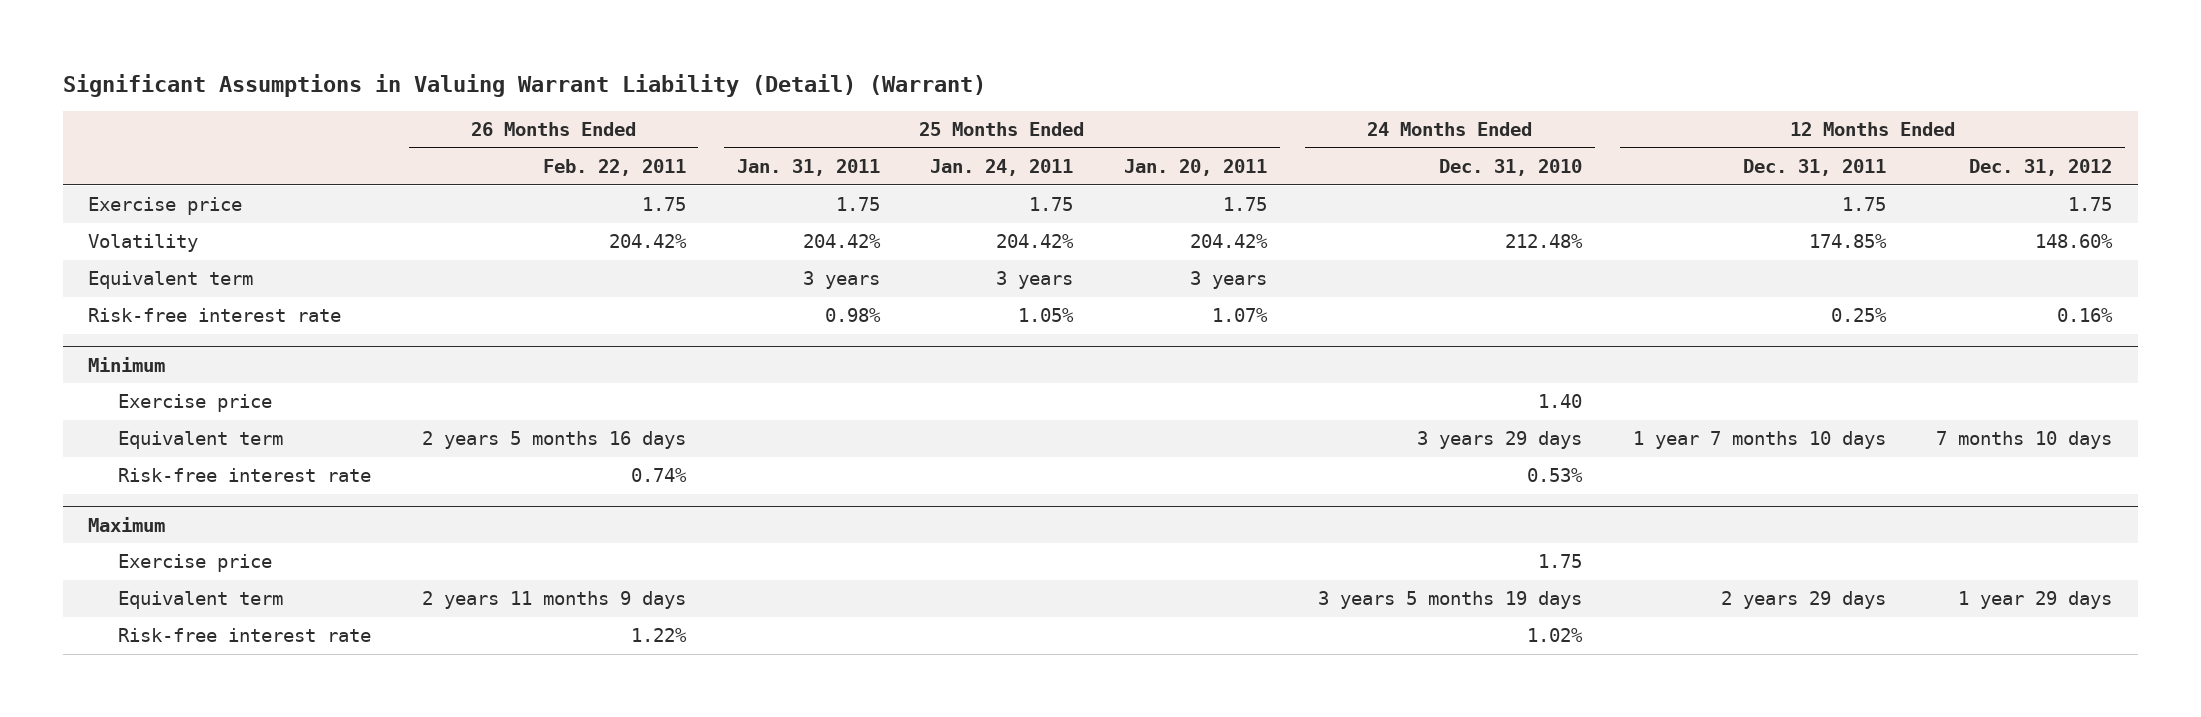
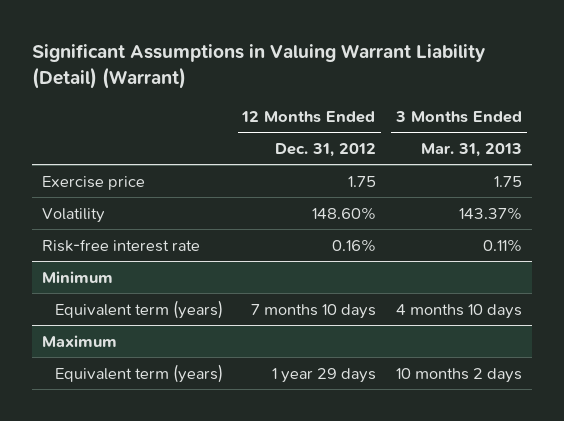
- | 26 Months Ended Feb. 22, 2011 | 25 Months Ended Jan. 31, 2011 | 25 Months Ended Jan. 24, 2011 | 25 Months Ended Jan. 20, 2011 | 24 Months Ended Dec. 31, 2010 | 12 Months Ended Dec. 31, 2011 | 12 Months Ended Dec. 31, 2012
+ | 12 Months Ended Dec. 31, 2012 | 3 Months Ended Mar. 31, 2013
- Equivalent term | | 3 years | 3 years | 3 years | | |
@ Minimum
- Exercise price | | | | | 1.40 | |
- Equivalent term | 2 years 5 months 16 days | | | | 3 years 29 days | 1 year 7 months 10 days | 7 months 10 days
- Risk-free interest rate | 0.74% | | | | 0.53% | |
+ Equivalent term (years) | 7 months 10 days | 4 months 10 days
@ Maximum
- Exercise price | | | | | 1.75 | |
- Equivalent term | 2 years 11 months 9 days | | | | 3 years 5 months 19 days | 2 years 29 days | 1 year 29 days
- Risk-free interest rate | 1.22% | | | | 1.02% | |
+ Equivalent term (years) | 1 year 29 days | 10 months 2 days

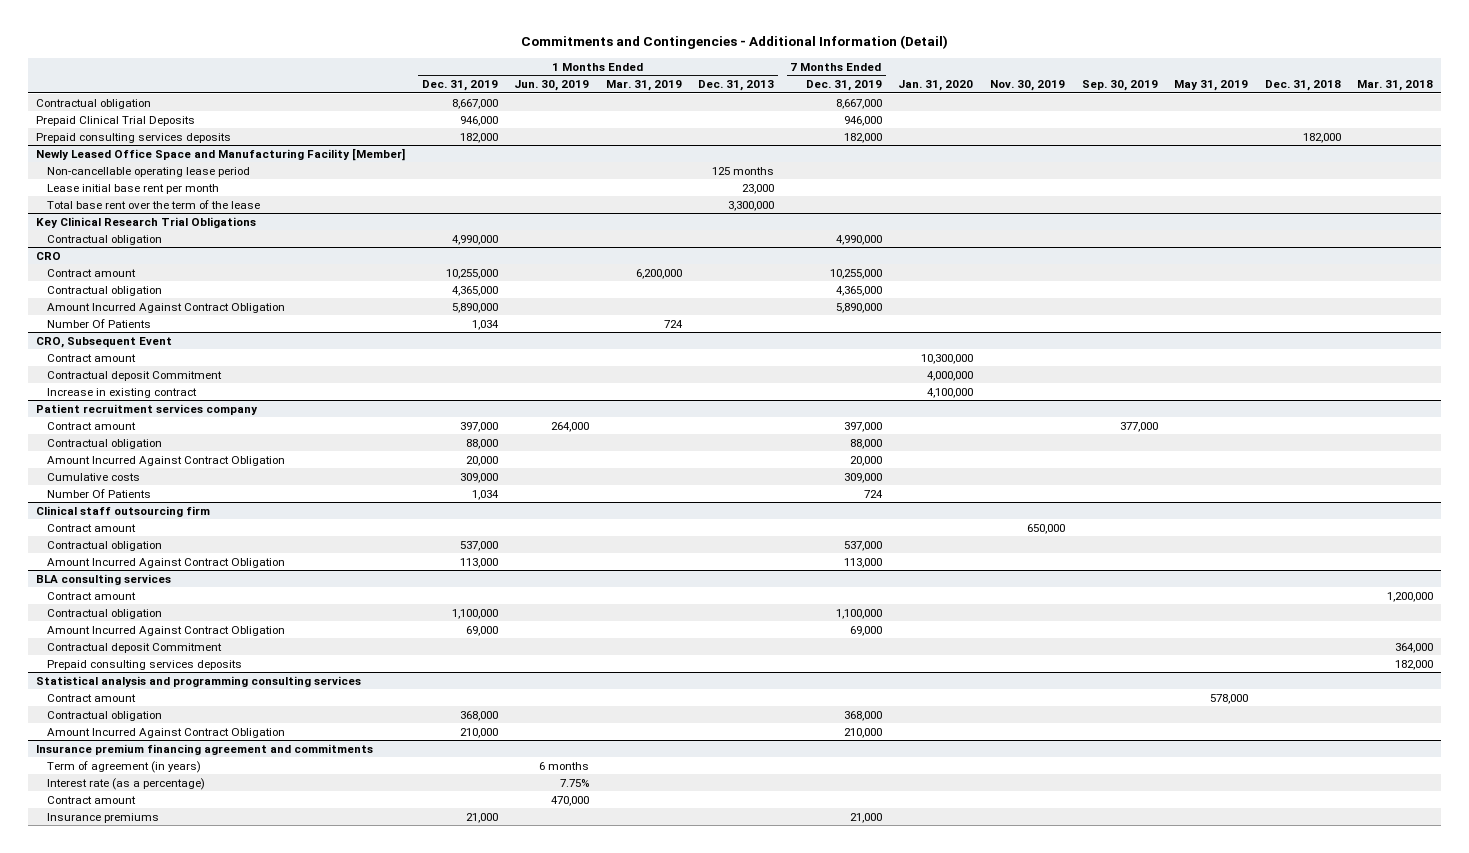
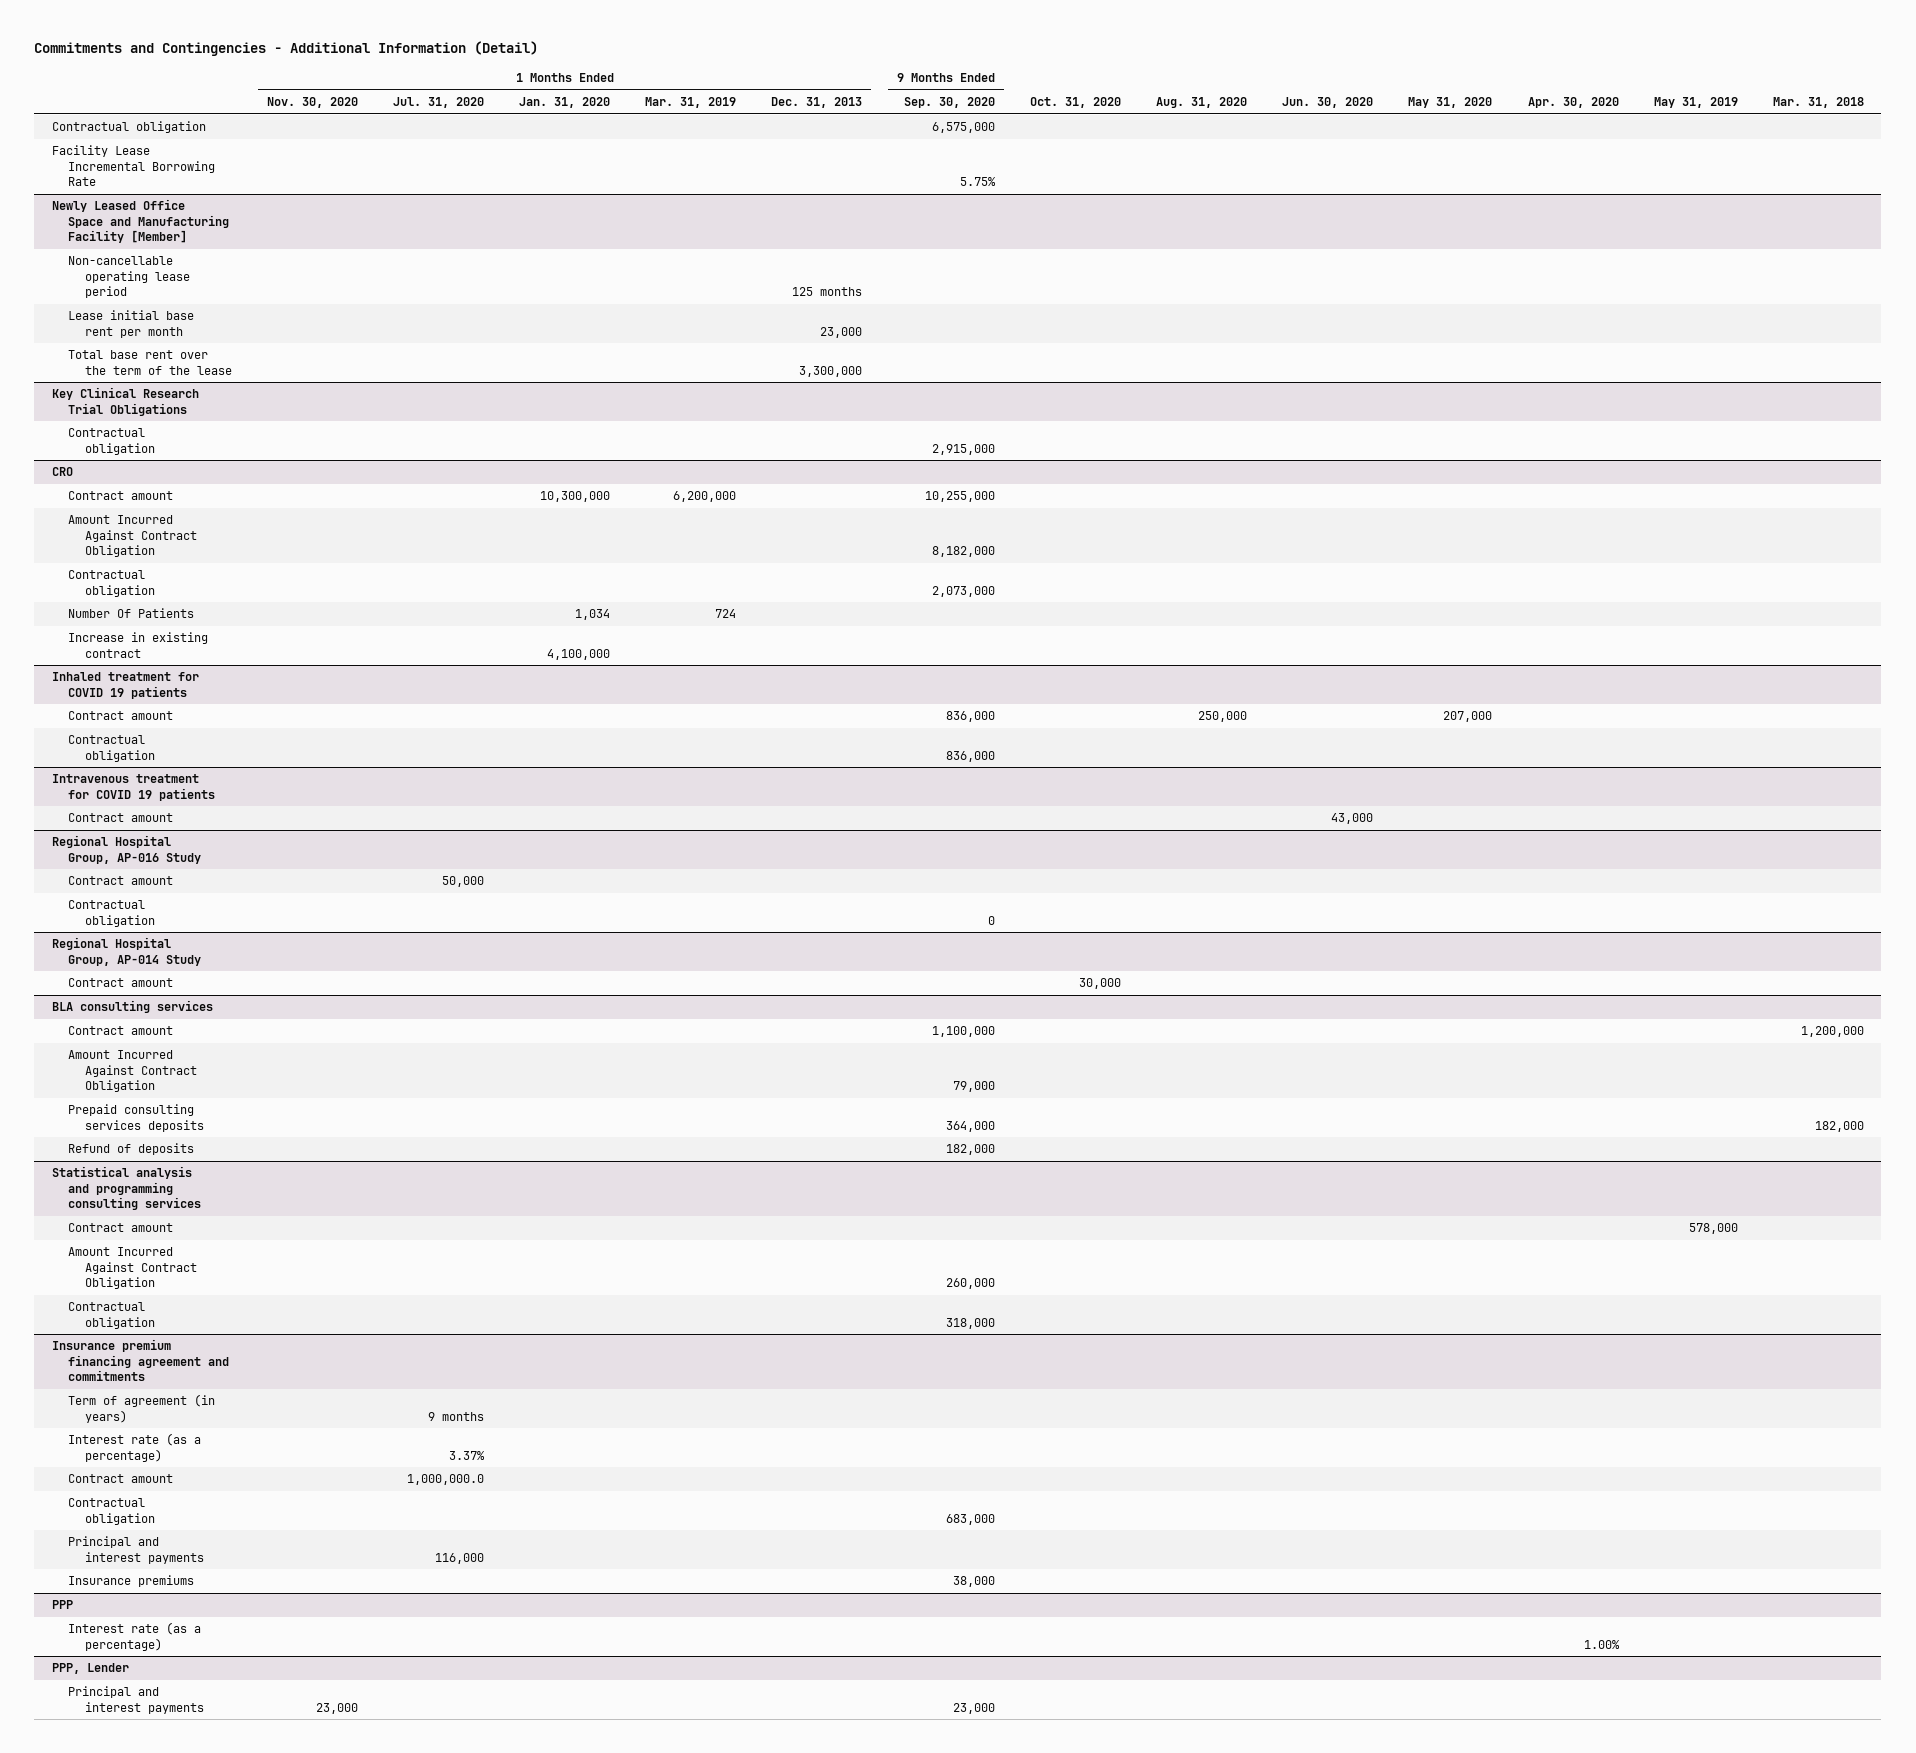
- | 1 Months Ended Dec. 31, 2019 | 1 Months Ended Jun. 30, 2019 | 1 Months Ended Mar. 31, 2019 | 1 Months Ended Dec. 31, 2013 | 7 Months Ended Dec. 31, 2019 | Jan. 31, 2020 | Nov. 30, 2019 | Sep. 30, 2019 | May 31, 2019 | Dec. 31, 2018 | Mar. 31, 2018
+ | 1 Months Ended Nov. 30, 2020 | 1 Months Ended Jul. 31, 2020 | 1 Months Ended Jan. 31, 2020 | 1 Months Ended Mar. 31, 2019 | 1 Months Ended Dec. 31, 2013 | 9 Months Ended Sep. 30, 2020 | Oct. 31, 2020 | Aug. 31, 2020 | Jun. 30, 2020 | May 31, 2020 | Apr. 30, 2020 | May 31, 2019 | Mar. 31, 2018
- Prepaid Clinical Trial Deposits | 946,000 | | | | 946,000 | | | | | |
- Prepaid consulting services deposits | 182,000 | | | | 182,000 | | | | | 182,000 |
+ Facility Lease Incremental Borrowing Rate | | | | | | 5.75% | | | | | | |
@ CRO
moved down: Contractual obligation | | | | | | 2,073,000 | | | | | | |
- CRO, Subsequent Event
- Contract amount | | | | | | 10,300,000 | | | | |
- Contractual deposit Commitment | | | | | | 4,000,000 | | | | |
- Increase in existing contract | | | | | | 4,100,000 | | | | |
- Patient recruitment services company
- Contract amount | 397,000 | 264,000 | | | 397,000 | | | 377,000 | | |
- Contractual obligation | 88,000 | | | | 88,000 | | | | | |
- Amount Incurred Against Contract Obligation | 20,000 | | | | 20,000 | | | | | |
- Cumulative costs | 309,000 | | | | 309,000 | | | | | |
- Number Of Patients | 1,034 | | | | 724 | | | | | |
- Clinical staff outsourcing firm
- Contract amount | | | | | | | 650,000 | | | |
- Contractual obligation | 537,000 | | | | 537,000 | | | | | |
- Amount Incurred Against Contract Obligation | 113,000 | | | | 113,000 | | | | | |
@ CRO
+ Increase in existing contract | | | 4,100,000 | | | | | | | | | |
+ Inhaled treatment for COVID 19 patients
+ Contract amount | | | | | | 836,000 | | 250,000 | | 207,000 | | |
+ Contractual obligation | | | | | | 836,000 | | | | | | |
+ Intravenous treatment for COVID 19 patients
+ Contract amount | | | | | | | | | 43,000 | | | |
+ Regional Hospital Group, AP-016 Study
+ Contract amount | | 50,000 | | | | | | | | | | |
+ Contractual obligation | | | | | | 0 | | | | | | |
+ Regional Hospital Group, AP-014 Study
+ Contract amount | | | | | | | 30,000 | | | | | |
@ BLA consulting services
- Contractual obligation | 1,100,000 | | | | 1,100,000 | | | | | |
- Contractual deposit Commitment | | | | | | | | | | | 364,000
+ Refund of deposits | | | | | | 182,000 | | | | | | |
@ Statistical analysis and programming consulting services
moved down: Contractual obligation | | | | | | 318,000 | | | | | | |
@ Insurance premium financing agreement and commitments
+ Contractual obligation | | | | | | 683,000 | | | | | | |
+ Principal and interest payments | | 116,000 | | | | | | | | | | |
+ PPP
+ Interest rate (as a percentage) | | | | | | | | | | | 1.00% | |
+ PPP, Lender
+ Principal and interest payments | 23,000 | | | | | 23,000 | | | | | | |

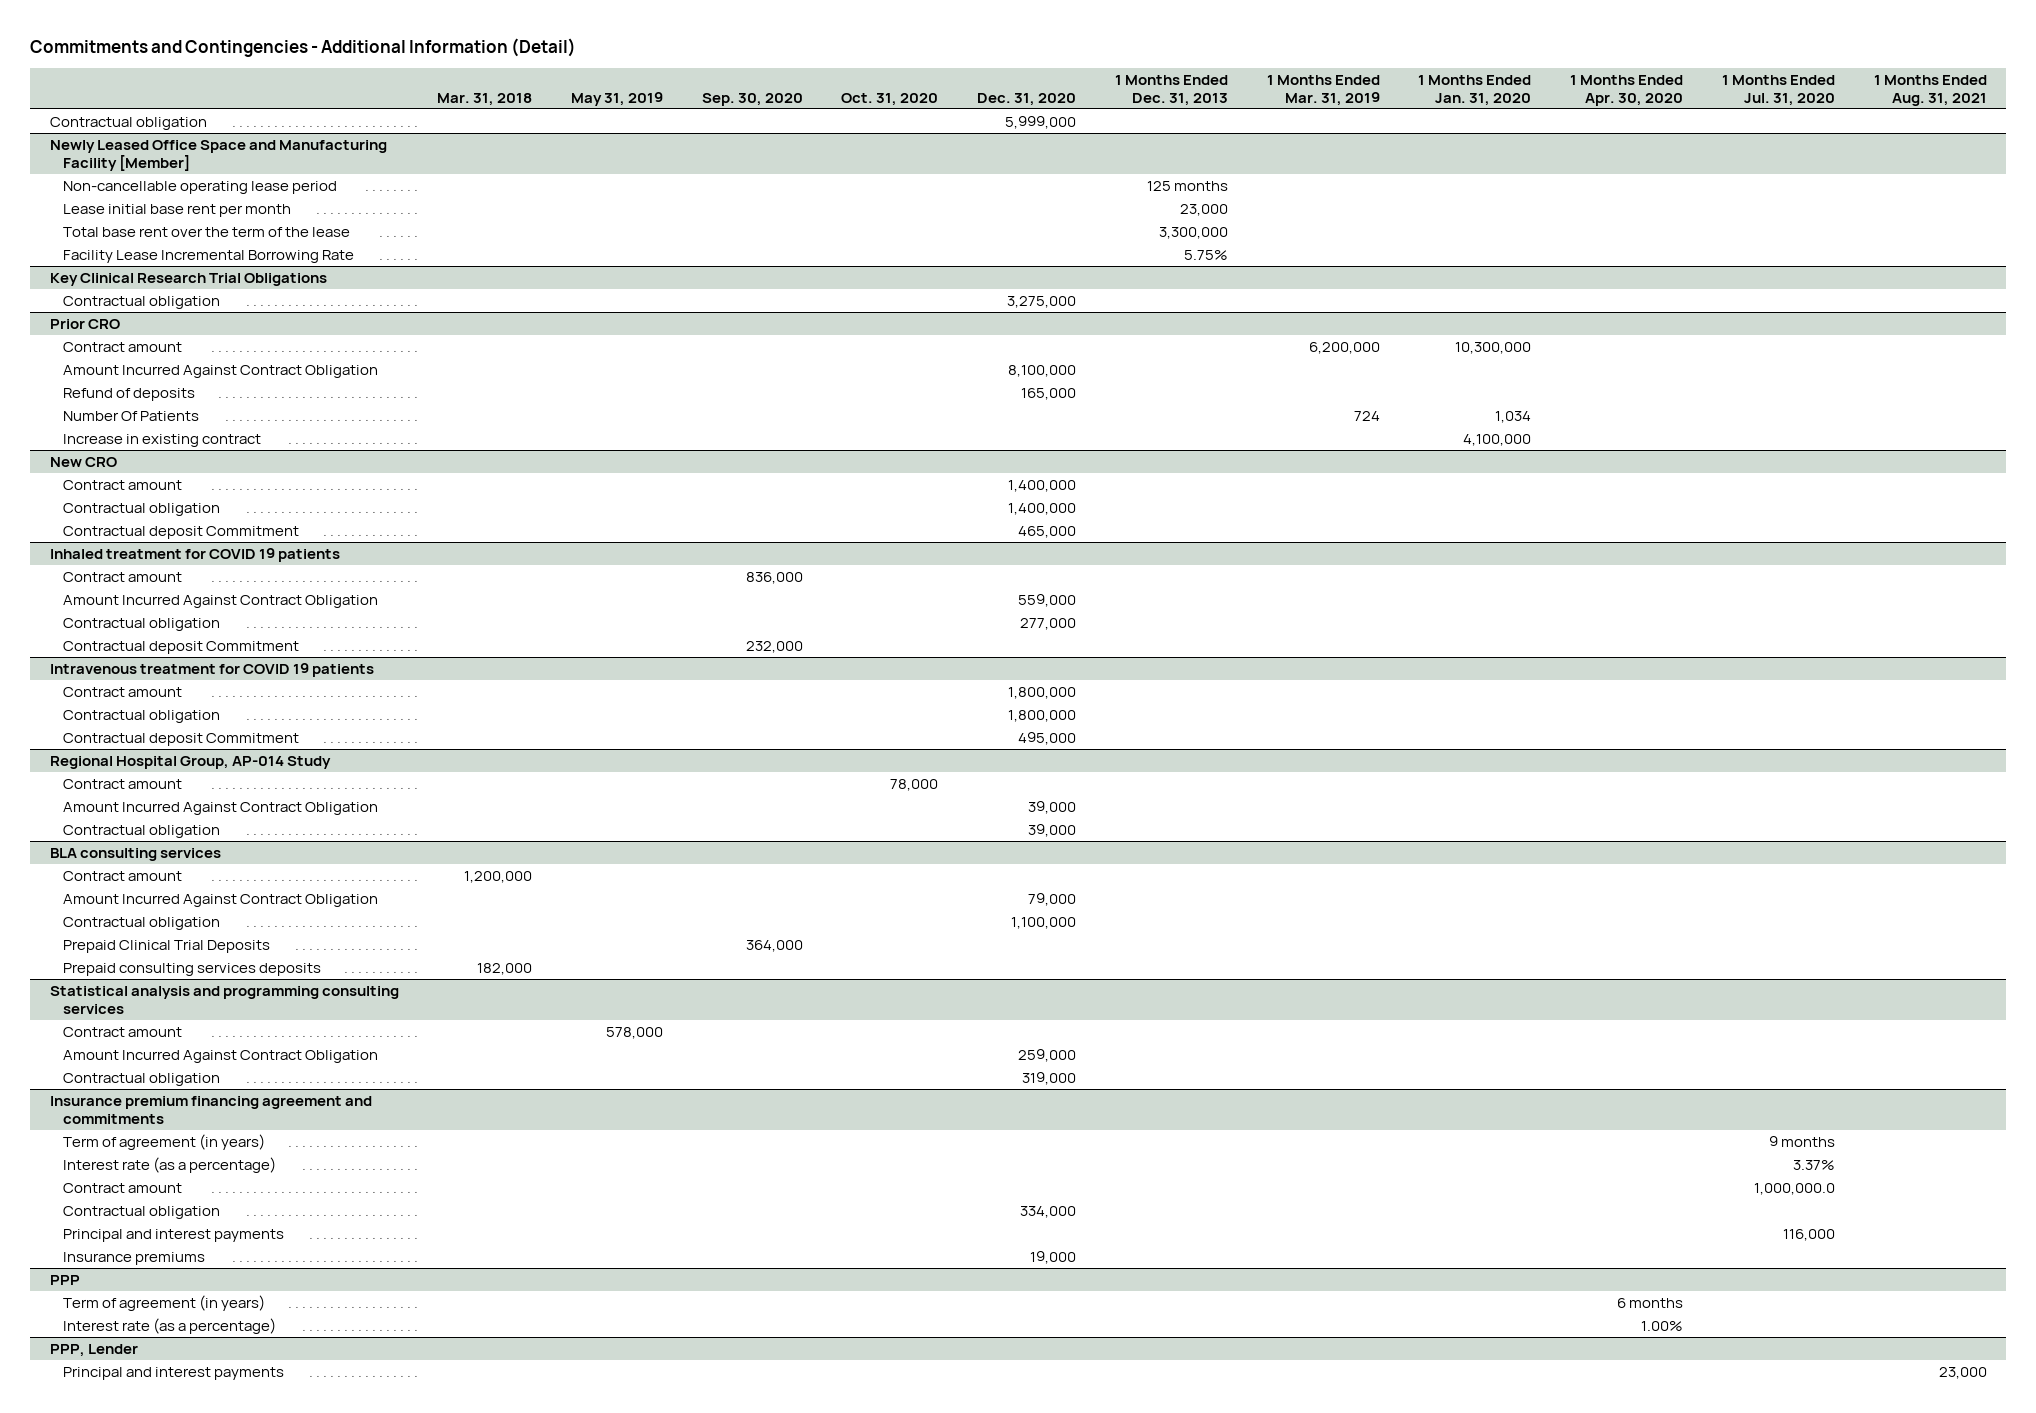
- | 1 Months Ended Nov. 30, 2020 | 1 Months Ended Jul. 31, 2020 | 1 Months Ended Jan. 31, 2020 | 1 Months Ended Mar. 31, 2019 | 1 Months Ended Dec. 31, 2013 | 9 Months Ended Sep. 30, 2020 | Oct. 31, 2020 | Aug. 31, 2020 | Jun. 30, 2020 | May 31, 2020 | Apr. 30, 2020 | May 31, 2019 | Mar. 31, 2018
+ | Mar. 31, 2018 | May 31, 2019 | Sep. 30, 2020 | Oct. 31, 2020 | Dec. 31, 2020 | 1 Months Ended Dec. 31, 2013 | 1 Months Ended Mar. 31, 2019 | 1 Months Ended Jan. 31, 2020 | 1 Months Ended Apr. 30, 2020 | 1 Months Ended Jul. 31, 2020 | 1 Months Ended Aug. 31, 2021
- Facility Lease Incremental Borrowing Rate | | | | | | 5.75% | | | | | | |
@ Newly Leased Office Space and Manufacturing Facility [Member]
+ Facility Lease Incremental Borrowing Rate | | | | | | 5.75% | | | | |
- CRO
+ Prior CRO
- Contractual obligation | | | | | | 2,073,000 | | | | | | |
+ Refund of deposits | | | | | 165,000 | | | | | |
+ New CRO
+ Contract amount | | | | | 1,400,000 | | | | | |
+ Contractual obligation | | | | | 1,400,000 | | | | | |
+ Contractual deposit Commitment | | | | | 465,000 | | | | | |
@ Inhaled treatment for COVID 19 patients
+ Amount Incurred Against Contract Obligation | | | | | 559,000 | | | | | |
+ Contractual deposit Commitment | | | 232,000 | | | | | | | |
- Regional Hospital Group, AP-016 Study
- Contract amount | | 50,000 | | | | | | | | | | |
- Contractual obligation | | | | | | 0 | | | | | | |
@ Intravenous treatment for COVID 19 patients
+ Contractual obligation | | | | | 1,800,000 | | | | | |
+ Contractual deposit Commitment | | | | | 495,000 | | | | | |
@ Regional Hospital Group, AP-014 Study
- Contract amount | | | | | | | 30,000 | | | | | |
+ Contract amount | | | | 78,000 | | | | | | |
+ Amount Incurred Against Contract Obligation | | | | | 39,000 | | | | | |
+ Contractual obligation | | | | | 39,000 | | | | | |
@ BLA consulting services
+ Contractual obligation | | | | | 1,100,000 | | | | | |
+ Prepaid Clinical Trial Deposits | | | 364,000 | | | | | | | |
- Refund of deposits | | | | | | 182,000 | | | | | | |
@ PPP
+ Term of agreement (in years) | | | | | | | | | 6 months | |

